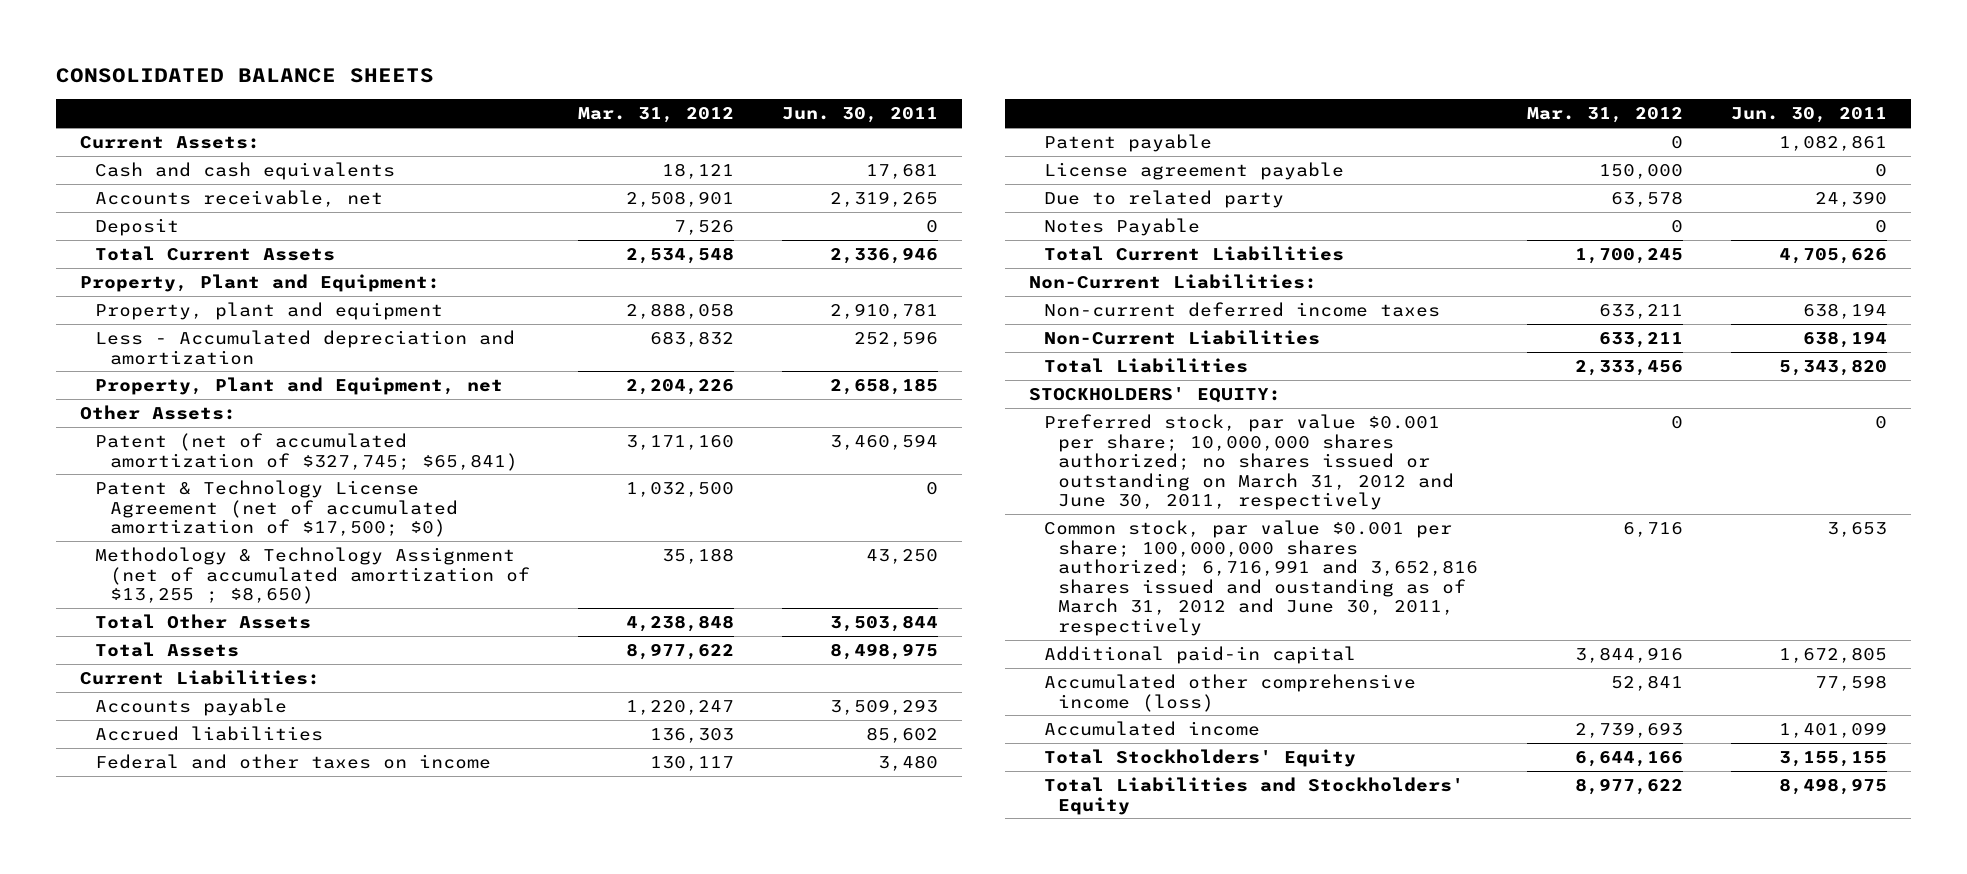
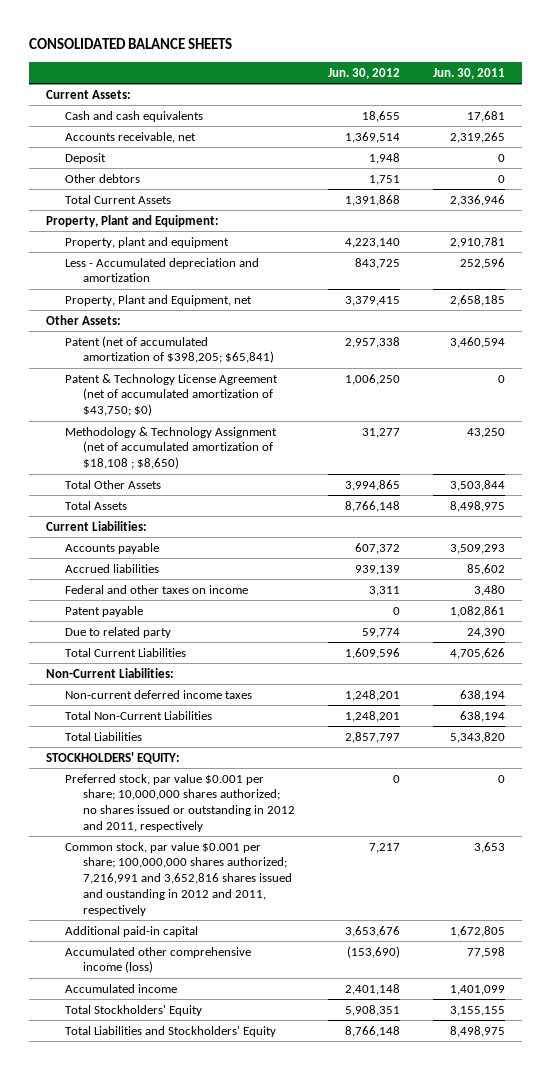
- | Mar. 31, 2012 | Jun. 30, 2011
+ | Jun. 30, 2012 | Jun. 30, 2011
+ Other debtors | 1,751 | 0
- Patent (net of accumulated amortization of $327,745; $65,841) | 3,171,160 | 3,460,594
- Patent & Technology License Agreement (net of accumulated amortization of $17,500; $0) | 1,032,500 | 0
- Methodology & Technology Assignment (net of accumulated amortization of $13,255 ; $8,650) | 35,188 | 43,250
+ Patent (net of accumulated amortization of $398,205; $65,841) | 2,957,338 | 3,460,594
+ Patent & Technology License Agreement (net of accumulated amortization of $43,750; $0) | 1,006,250 | 0
+ Methodology & Technology Assignment (net of accumulated amortization of $18,108 ; $8,650) | 31,277 | 43,250
- License agreement payable | 150,000 | 0
- Notes Payable | 0 | 0
- Non-Current Liabilities | 633,211 | 638,194
+ Total Non-Current Liabilities | 1,248,201 | 638,194
- Preferred stock, par value $0.001 per share; 10,000,000 shares authorized; no shares issued or outstanding on March 31, 2012 and June 30, 2011, respectively | 0 | 0
- Common stock, par value $0.001 per share; 100,000,000 shares authorized; 6,716,991 and 3,652,816 shares issued and oustanding as of March 31, 2012 and June 30, 2011, respectively | 6,716 | 3,653
+ Preferred stock, par value $0.001 per share; 10,000,000 shares authorized; no shares issued or outstanding in 2012 and 2011, respectively | 0 | 0
+ Common stock, par value $0.001 per share; 100,000,000 shares authorized; 7,216,991 and 3,652,816 shares issued and oustanding in 2012 and 2011, respectively | 7,217 | 3,653

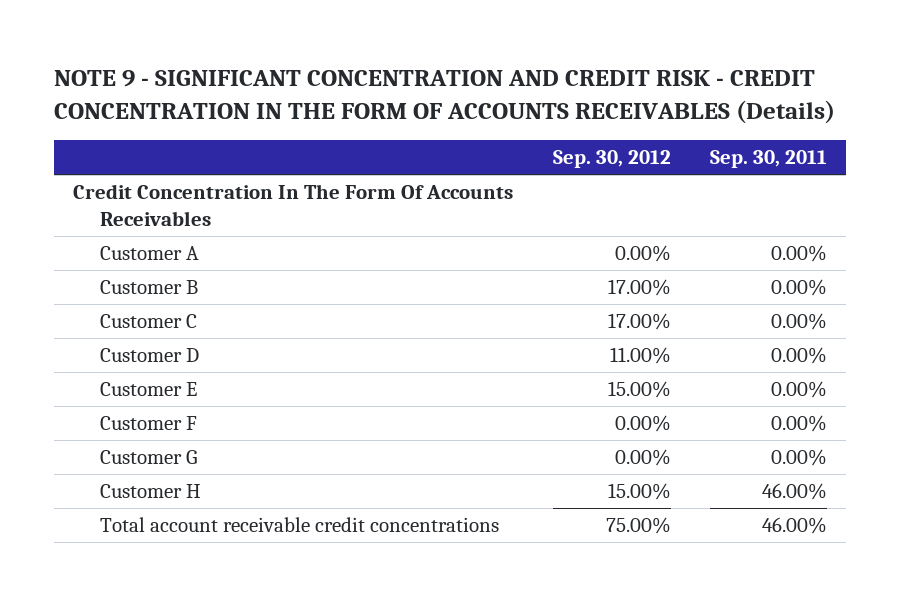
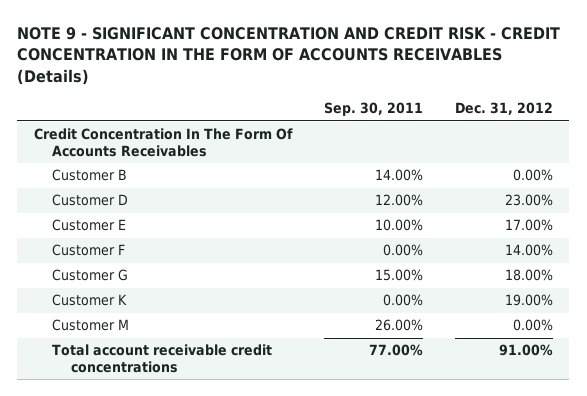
- | Sep. 30, 2012 | Sep. 30, 2011
+ | Sep. 30, 2011 | Dec. 31, 2012
- Customer A | 0.00% | 0.00%
- Customer B | 17.00% | 0.00%
- Customer C | 17.00% | 0.00%
- Customer D | 11.00% | 0.00%
- Customer E | 15.00% | 0.00%
+ Customer B | 14.00% | 0.00%
+ Customer D | 12.00% | 23.00%
+ Customer E | 10.00% | 17.00%
- Customer G | 0.00% | 0.00%
- Customer H | 15.00% | 46.00%
- Total account receivable credit concentrations | 75.00% | 46.00%
+ Customer G | 15.00% | 18.00%
+ Customer K | 0.00% | 19.00%
+ Customer M | 26.00% | 0.00%
+ Total account receivable credit concentrations | 77.00% | 91.00%

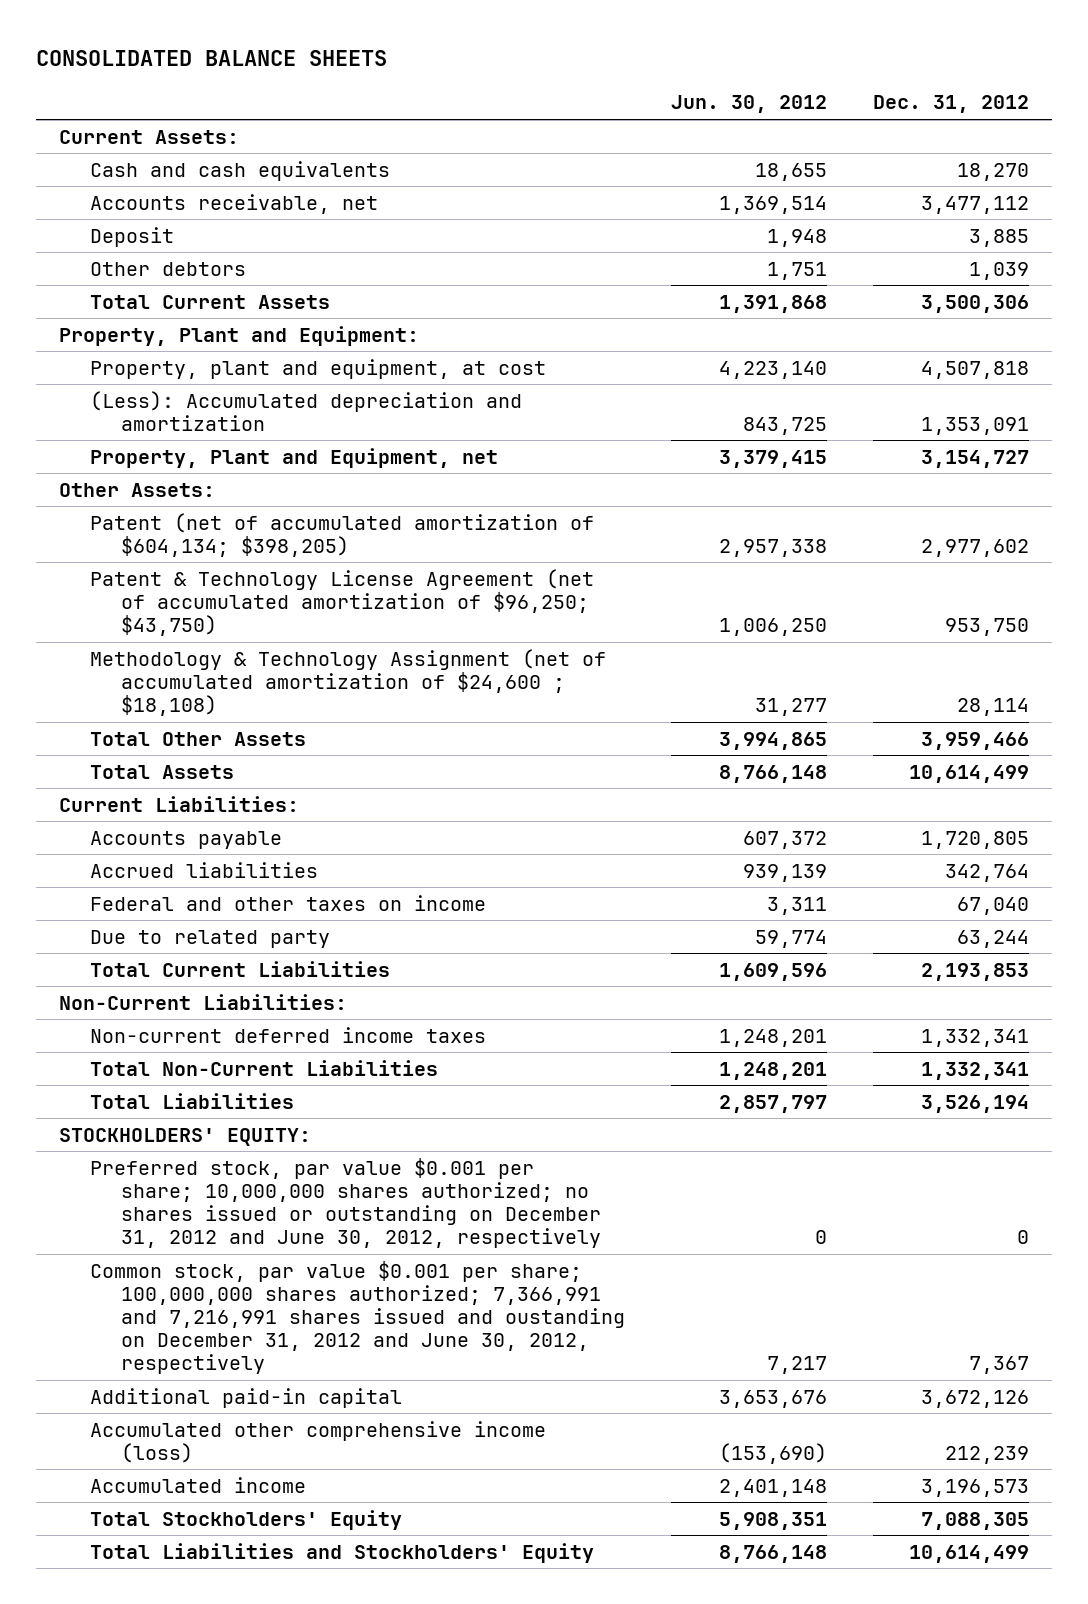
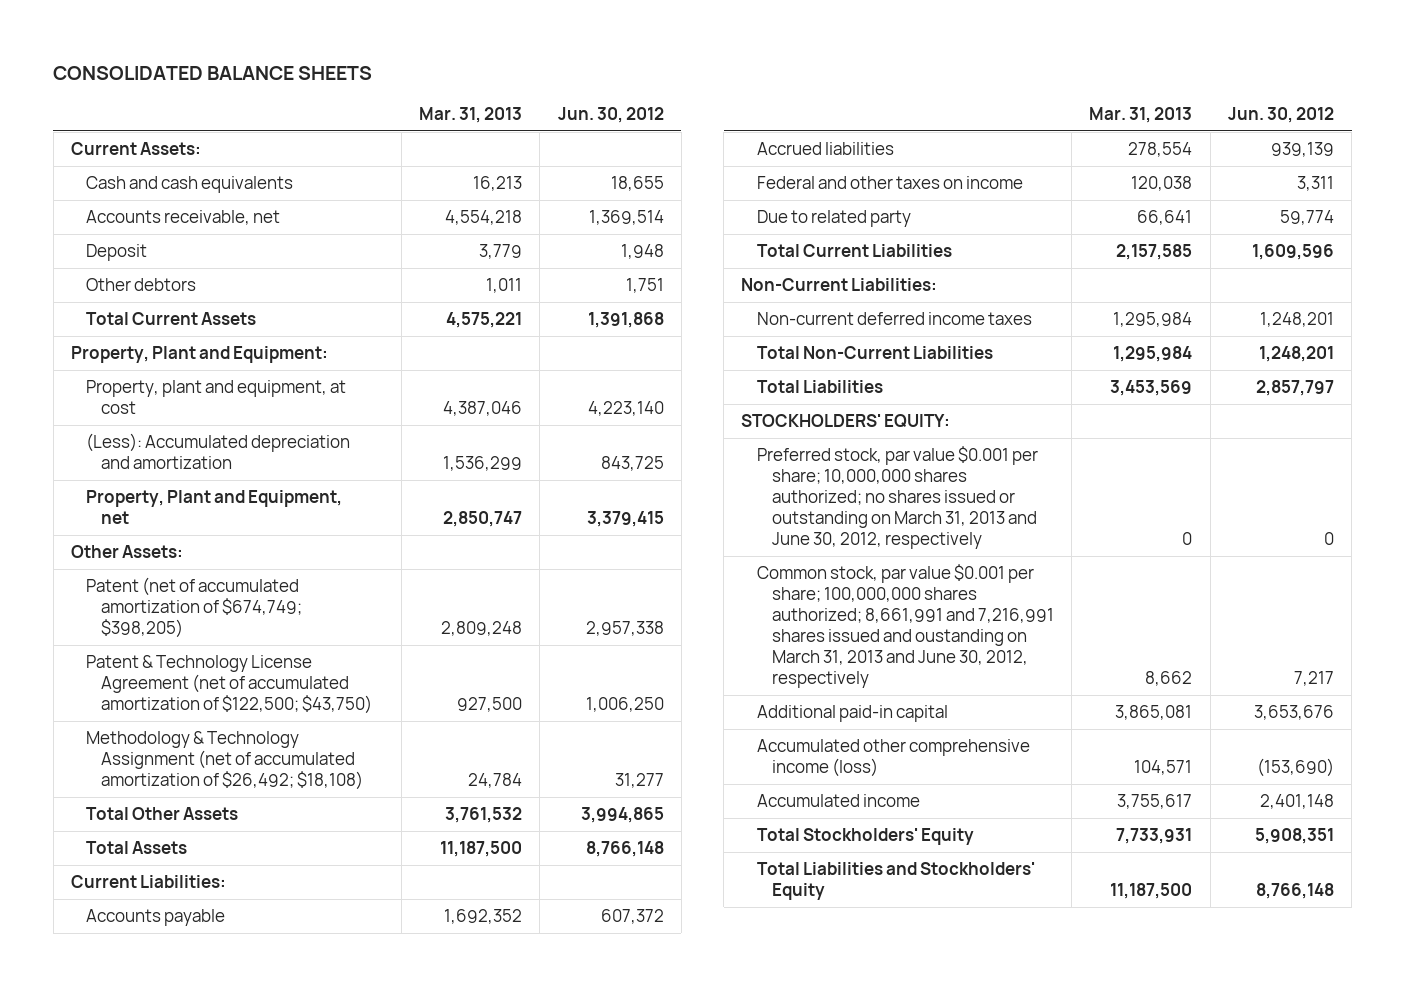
- | Jun. 30, 2012 | Dec. 31, 2012
+ | Mar. 31, 2013 | Jun. 30, 2012
- Patent (net of accumulated amortization of $604,134; $398,205) | 2,957,338 | 2,977,602
- Patent & Technology License Agreement (net of accumulated amortization of $96,250; $43,750) | 1,006,250 | 953,750
- Methodology & Technology Assignment (net of accumulated amortization of $24,600 ; $18,108) | 31,277 | 28,114
+ Patent (net of accumulated amortization of $674,749; $398,205) | 2,809,248 | 2,957,338
+ Patent & Technology License Agreement (net of accumulated amortization of $122,500; $43,750) | 927,500 | 1,006,250
+ Methodology & Technology Assignment (net of accumulated amortization of $26,492; $18,108) | 24,784 | 31,277
- Preferred stock, par value $0.001 per share; 10,000,000 shares authorized; no shares issued or outstanding on December 31, 2012 and June 30, 2012, respectively | 0 | 0
- Common stock, par value $0.001 per share; 100,000,000 shares authorized; 7,366,991 and 7,216,991 shares issued and oustanding on December 31, 2012 and June 30, 2012, respectively | 7,217 | 7,367
+ Preferred stock, par value $0.001 per share; 10,000,000 shares authorized; no shares issued or outstanding on March 31, 2013 and June 30, 2012, respectively | 0 | 0
+ Common stock, par value $0.001 per share; 100,000,000 shares authorized; 8,661,991 and 7,216,991 shares issued and oustanding on March 31, 2013 and June 30, 2012, respectively | 8,662 | 7,217

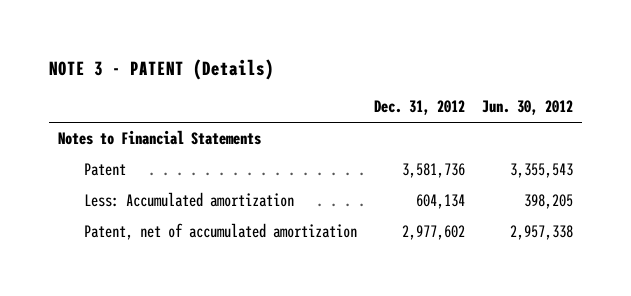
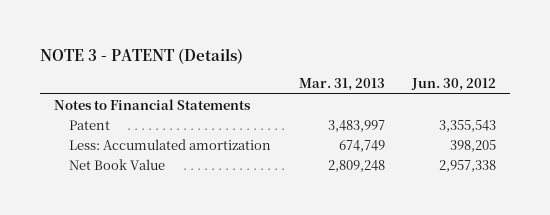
- | Dec. 31, 2012 | Jun. 30, 2012
+ | Mar. 31, 2013 | Jun. 30, 2012
- Patent, net of accumulated amortization | 2,977,602 | 2,957,338
+ Net Book Value | 2,809,248 | 2,957,338

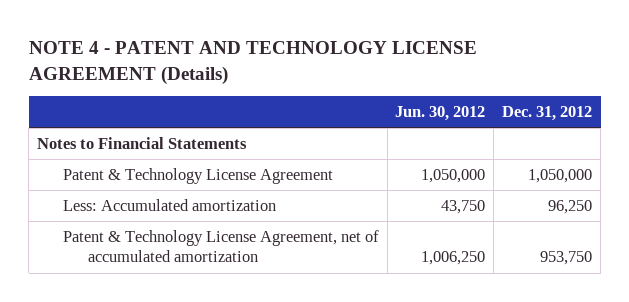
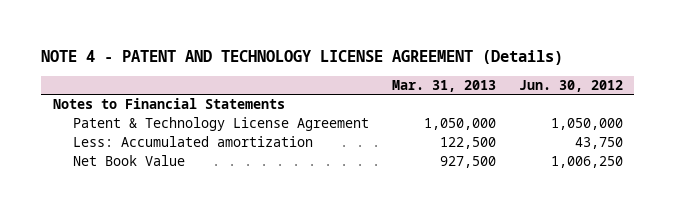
- | Jun. 30, 2012 | Dec. 31, 2012
+ | Mar. 31, 2013 | Jun. 30, 2012
- Patent & Technology License Agreement, net of accumulated amortization | 1,006,250 | 953,750
+ Net Book Value | 927,500 | 1,006,250

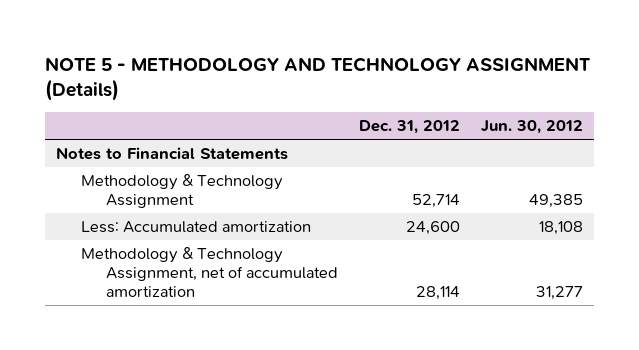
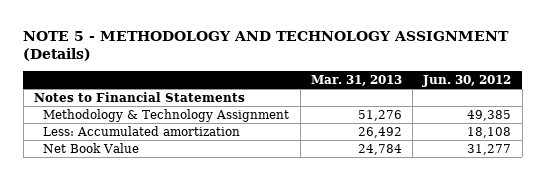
- | Dec. 31, 2012 | Jun. 30, 2012
+ | Mar. 31, 2013 | Jun. 30, 2012
- Methodology & Technology Assignment, net of accumulated amortization | 28,114 | 31,277
+ Net Book Value | 24,784 | 31,277

